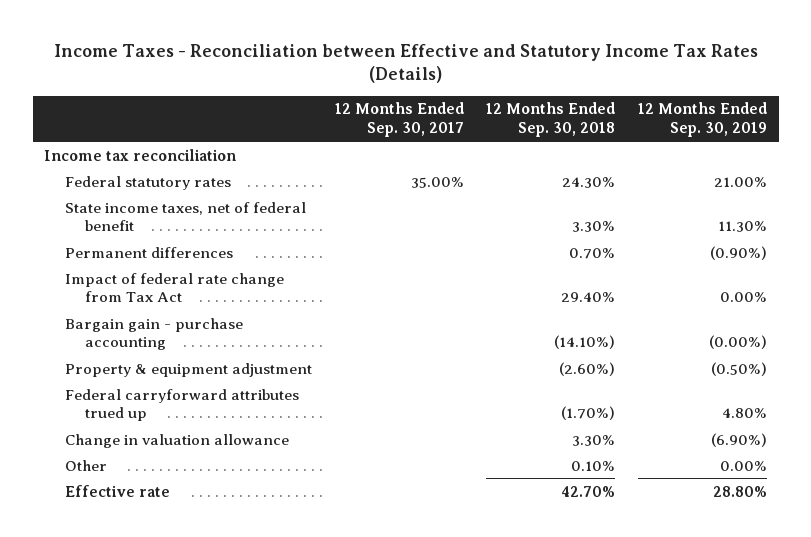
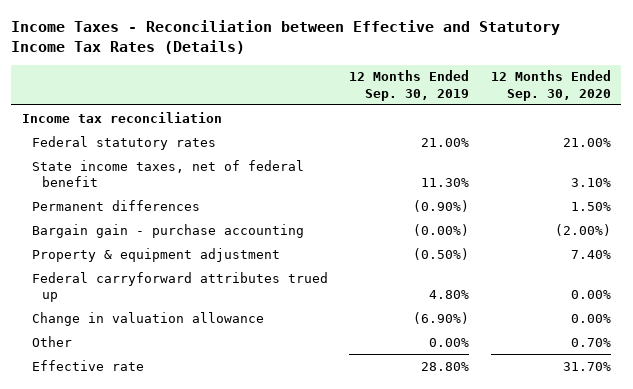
- | 12 Months Ended Sep. 30, 2017 | 12 Months Ended Sep. 30, 2018 | 12 Months Ended Sep. 30, 2019
+ | 12 Months Ended Sep. 30, 2019 | 12 Months Ended Sep. 30, 2020
- Impact of federal rate change from Tax Act | | 29.40% | 0.00%

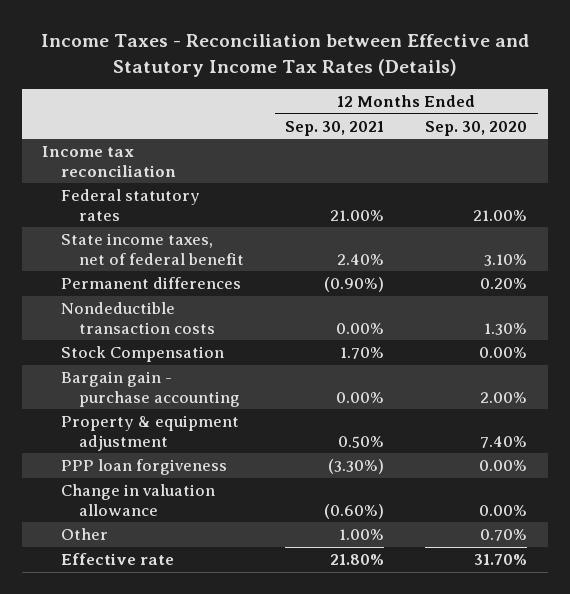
- | 12 Months Ended Sep. 30, 2019 | 12 Months Ended Sep. 30, 2020
+ | 12 Months Ended Sep. 30, 2021 | 12 Months Ended Sep. 30, 2020
- Permanent differences | (0.90%) | 1.50%
- Bargain gain - purchase accounting | (0.00%) | (2.00%)
+ Permanent differences | (0.90%) | 0.20%
+ Nondeductible transaction costs | 0.00% | 1.30%
+ Stock Compensation | 1.70% | 0.00%
+ Bargain gain - purchase accounting | 0.00% | 2.00%
- Federal carryforward attributes trued up | 4.80% | 0.00%
+ PPP loan forgiveness | (3.30%) | 0.00%

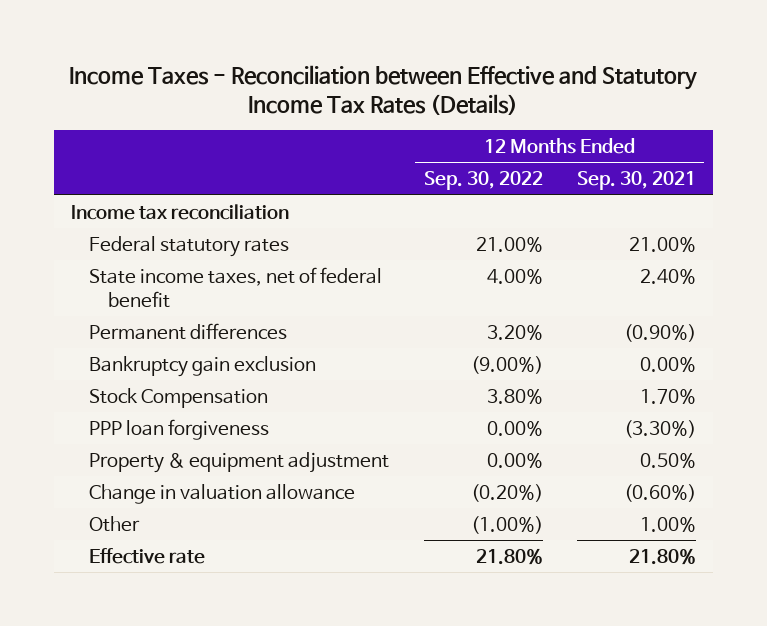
- | 12 Months Ended Sep. 30, 2021 | 12 Months Ended Sep. 30, 2020
+ | 12 Months Ended Sep. 30, 2022 | 12 Months Ended Sep. 30, 2021
- Nondeductible transaction costs | 0.00% | 1.30%
+ Bankruptcy gain exclusion | (9.00%) | 0.00%
- Bargain gain - purchase accounting | 0.00% | 2.00%
moved down: Property & equipment adjustment | 0.00% | 0.50%

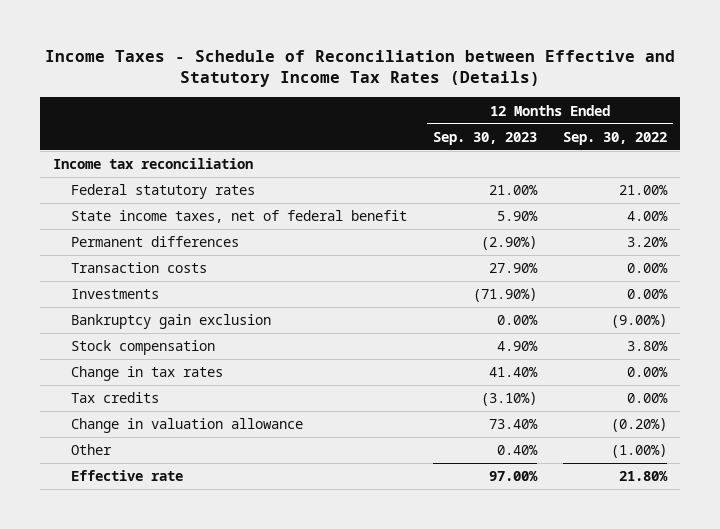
- Income Taxes - Reconciliation between Effective and Statutory Income Tax Rates (Details)
+ Income Taxes - Schedule of Reconciliation between Effective and Statutory Income Tax Rates (Details)
- | 12 Months Ended Sep. 30, 2022 | 12 Months Ended Sep. 30, 2021
+ | 12 Months Ended Sep. 30, 2023 | 12 Months Ended Sep. 30, 2022
+ Transaction costs | 27.90% | 0.00%
+ Investments | (71.90%) | 0.00%
- Stock Compensation | 3.80% | 1.70%
- PPP loan forgiveness | 0.00% | (3.30%)
- Property & equipment adjustment | 0.00% | 0.50%
+ Stock compensation | 4.90% | 3.80%
+ Change in tax rates | 41.40% | 0.00%
+ Tax credits | (3.10%) | 0.00%

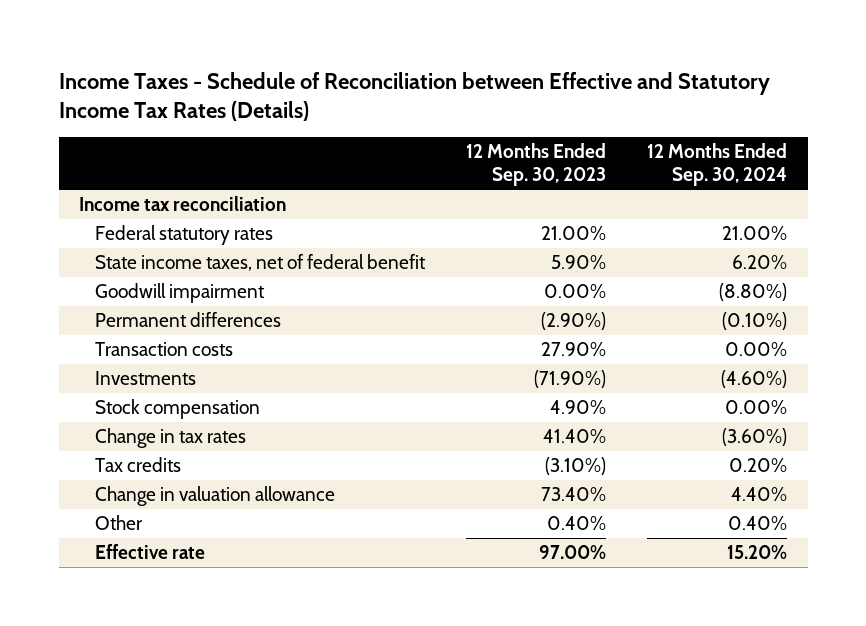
- | 12 Months Ended Sep. 30, 2023 | 12 Months Ended Sep. 30, 2022
+ | 12 Months Ended Sep. 30, 2023 | 12 Months Ended Sep. 30, 2024
+ Goodwill impairment | 0.00% | (8.80%)
- Bankruptcy gain exclusion | 0.00% | (9.00%)

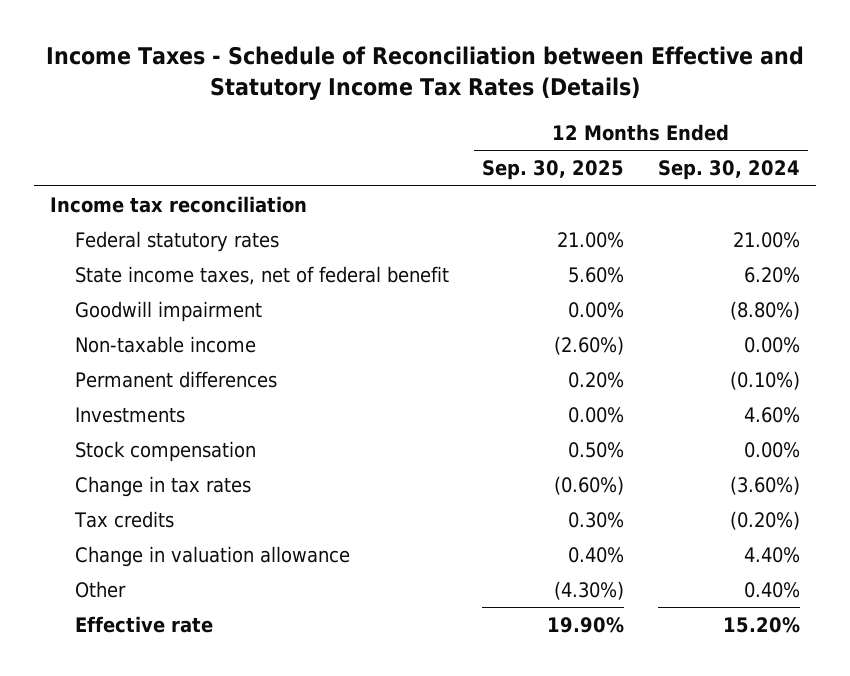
- | 12 Months Ended Sep. 30, 2023 | 12 Months Ended Sep. 30, 2024
+ | 12 Months Ended Sep. 30, 2025 | 12 Months Ended Sep. 30, 2024
+ Non-taxable income | (2.60%) | 0.00%
- Transaction costs | 27.90% | 0.00%
- Investments | (71.90%) | (4.60%)
+ Investments | 0.00% | 4.60%
- Tax credits | (3.10%) | 0.20%
+ Tax credits | 0.30% | (0.20%)

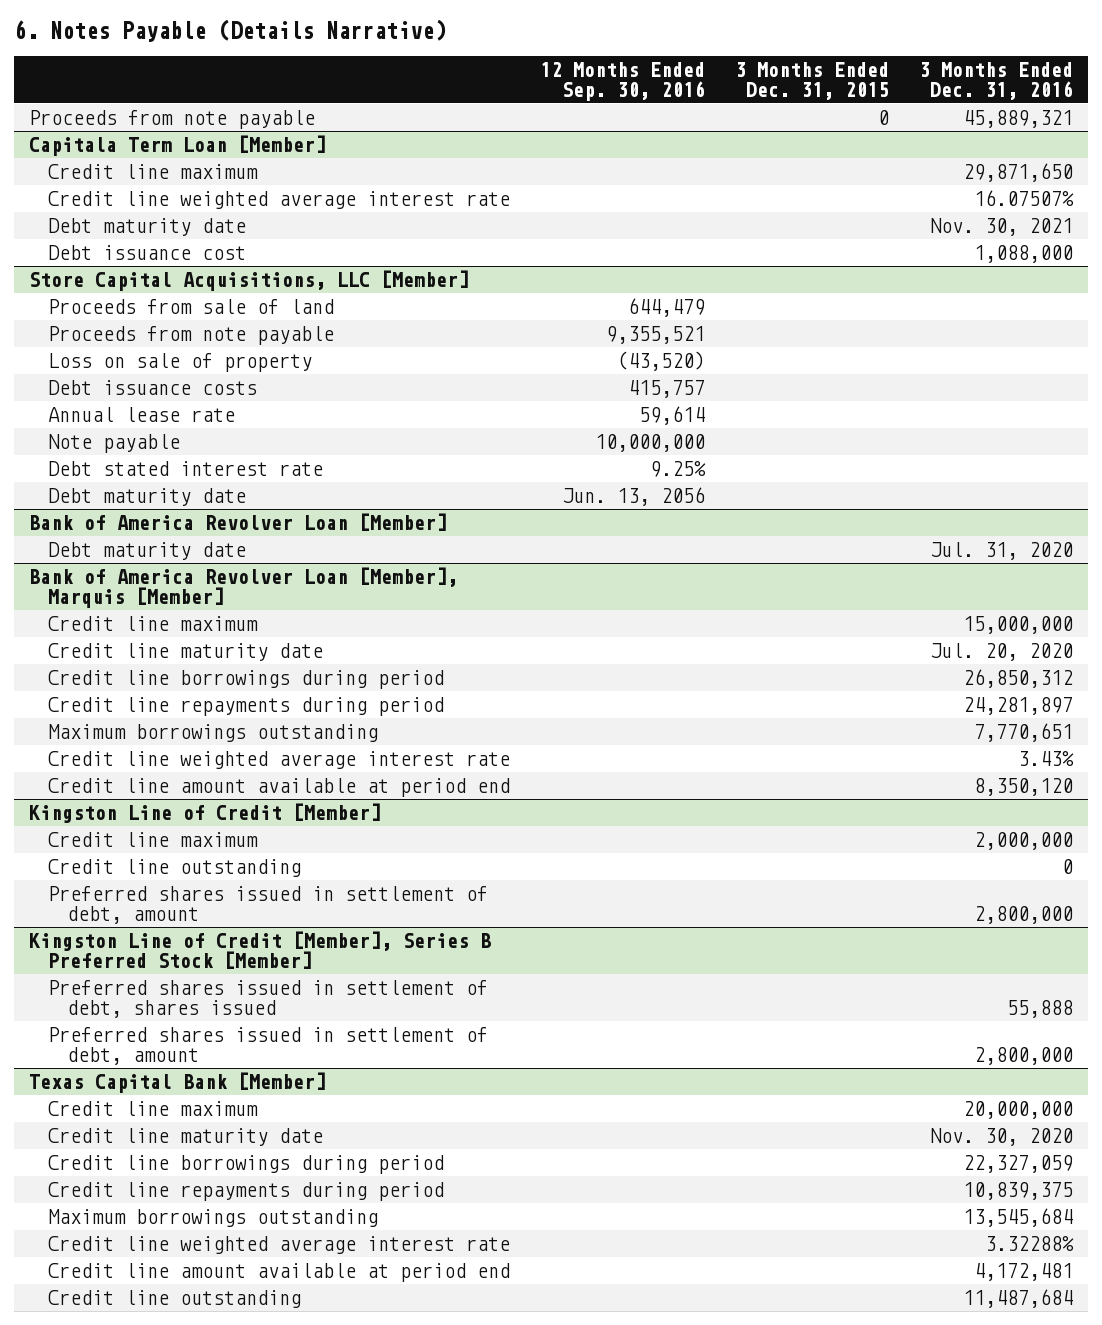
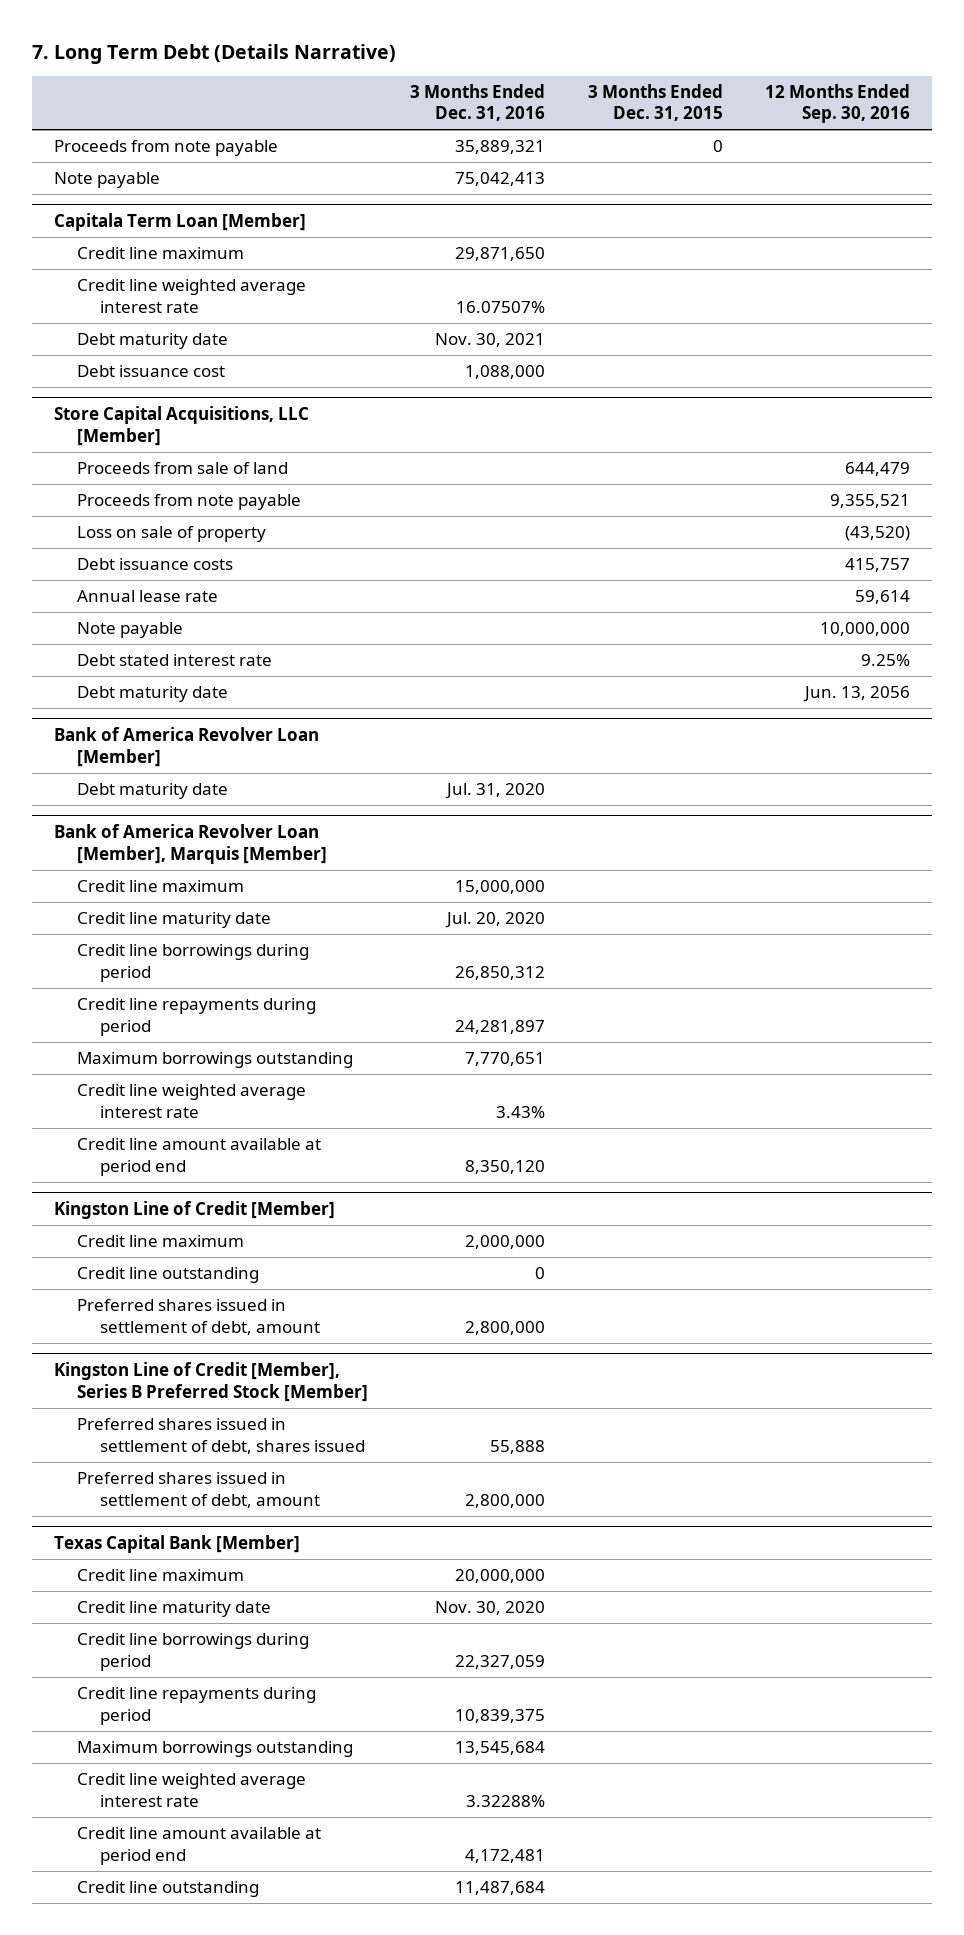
- 6. Notes Payable (Details Narrative)
+ 7. Long Term Debt (Details Narrative)
- | 12 Months Ended Sep. 30, 2016 | 3 Months Ended Dec. 31, 2015 | 3 Months Ended Dec. 31, 2016
+ | 3 Months Ended Dec. 31, 2016 | 3 Months Ended Dec. 31, 2015 | 12 Months Ended Sep. 30, 2016
- Proceeds from note payable | | 0 | 45,889,321
+ Proceeds from note payable | 35,889,321 | 0 |
+ Note payable | 75,042,413 | |

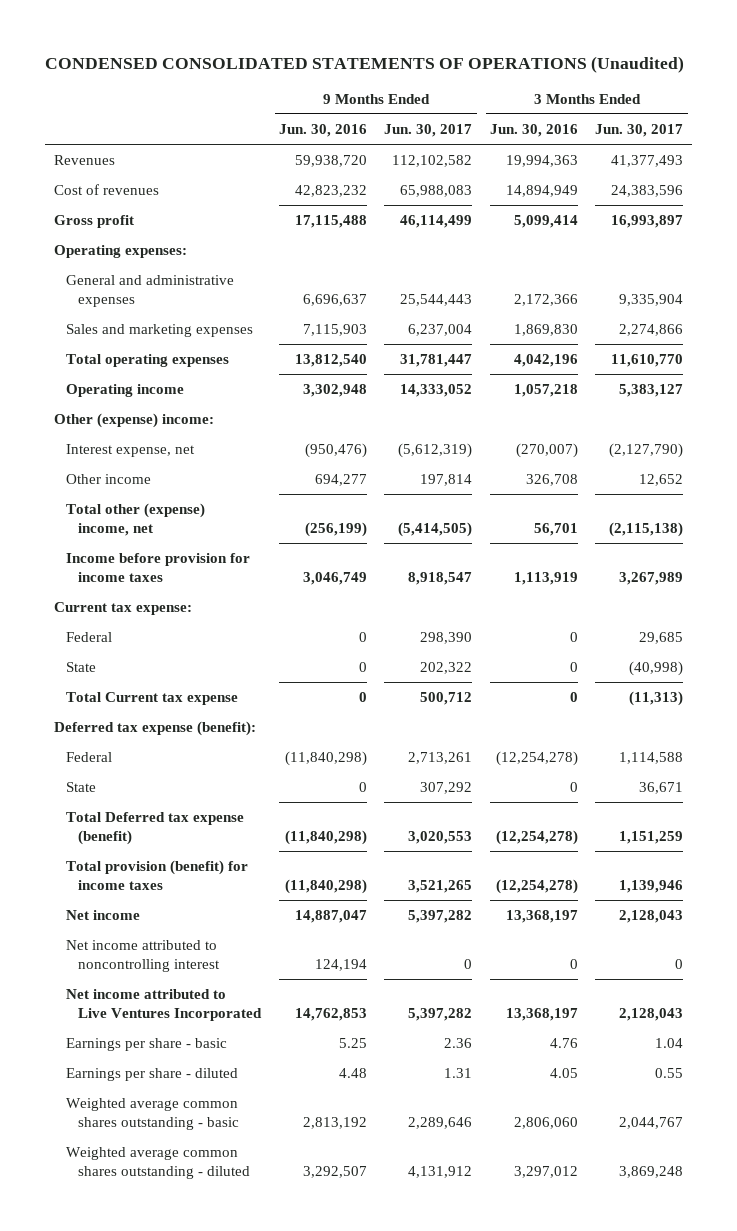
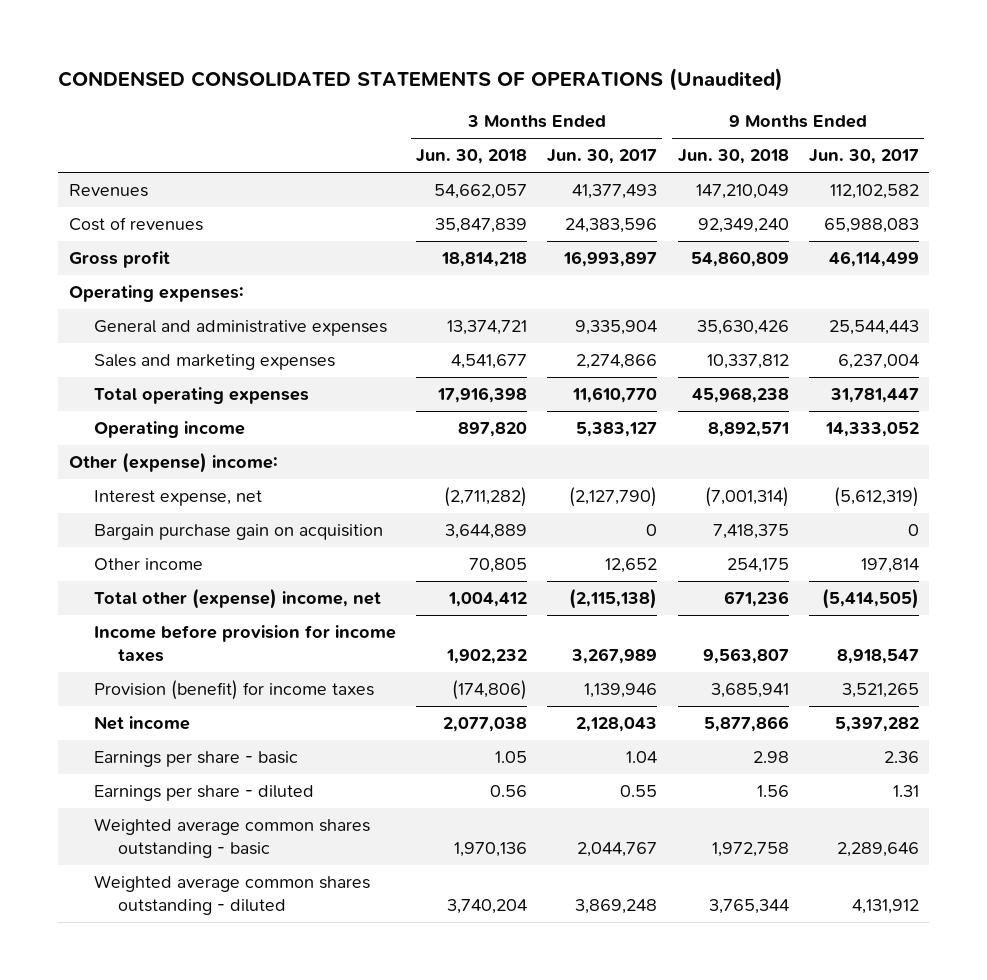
- | 9 Months Ended Jun. 30, 2016 | 9 Months Ended Jun. 30, 2017 | 3 Months Ended Jun. 30, 2016 | 3 Months Ended Jun. 30, 2017
+ | 3 Months Ended Jun. 30, 2018 | 3 Months Ended Jun. 30, 2017 | 9 Months Ended Jun. 30, 2018 | 9 Months Ended Jun. 30, 2017
+ Bargain purchase gain on acquisition | 3,644,889 | 0 | 7,418,375 | 0
- Current tax expense:
- Federal | 0 | 298,390 | 0 | 29,685
- State | 0 | 202,322 | 0 | (40,998)
- Total Current tax expense | 0 | 500,712 | 0 | (11,313)
- Deferred tax expense (benefit):
- Federal | (11,840,298) | 2,713,261 | (12,254,278) | 1,114,588
- State | 0 | 307,292 | 0 | 36,671
- Total Deferred tax expense (benefit) | (11,840,298) | 3,020,553 | (12,254,278) | 1,151,259
- Total provision (benefit) for income taxes | (11,840,298) | 3,521,265 | (12,254,278) | 1,139,946
+ Provision (benefit) for income taxes | (174,806) | 1,139,946 | 3,685,941 | 3,521,265
- Net income attributed to noncontrolling interest | 124,194 | 0 | 0 | 0
- Net income attributed to Live Ventures Incorporated | 14,762,853 | 5,397,282 | 13,368,197 | 2,128,043

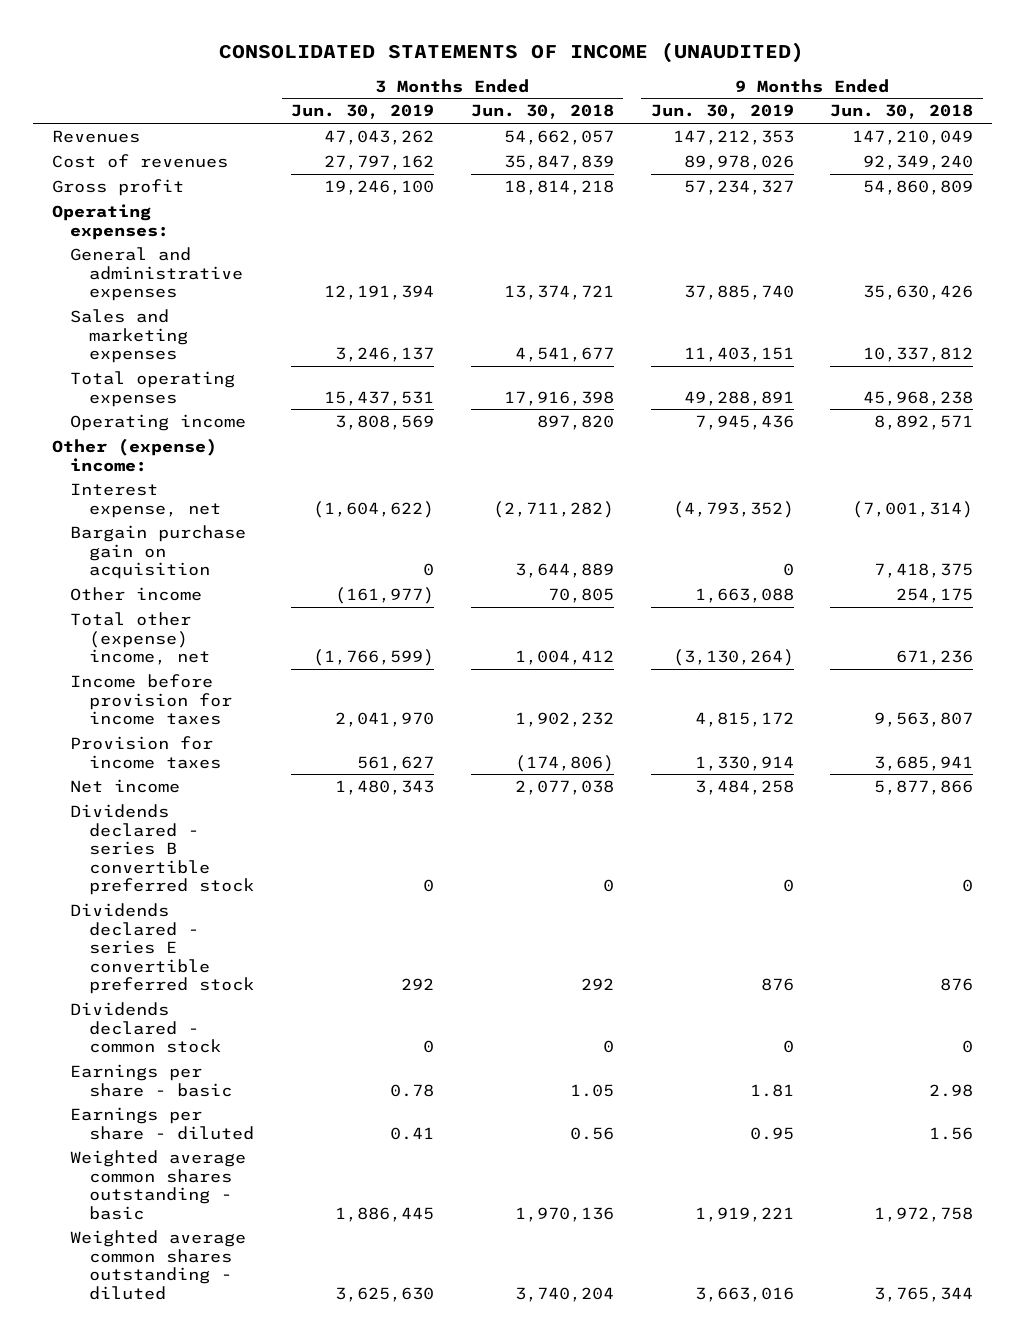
- CONDENSED CONSOLIDATED STATEMENTS OF OPERATIONS (Unaudited)
+ CONSOLIDATED STATEMENTS OF INCOME (UNAUDITED)
- | 3 Months Ended Jun. 30, 2018 | 3 Months Ended Jun. 30, 2017 | 9 Months Ended Jun. 30, 2018 | 9 Months Ended Jun. 30, 2017
+ | 3 Months Ended Jun. 30, 2019 | 3 Months Ended Jun. 30, 2018 | 9 Months Ended Jun. 30, 2019 | 9 Months Ended Jun. 30, 2018
- Provision (benefit) for income taxes | (174,806) | 1,139,946 | 3,685,941 | 3,521,265
+ Provision for income taxes | 561,627 | (174,806) | 1,330,914 | 3,685,941
+ Dividends declared - series B convertible preferred stock | 0 | 0 | 0 | 0
+ Dividends declared - series E convertible preferred stock | 292 | 292 | 876 | 876
+ Dividends declared - common stock | 0 | 0 | 0 | 0

